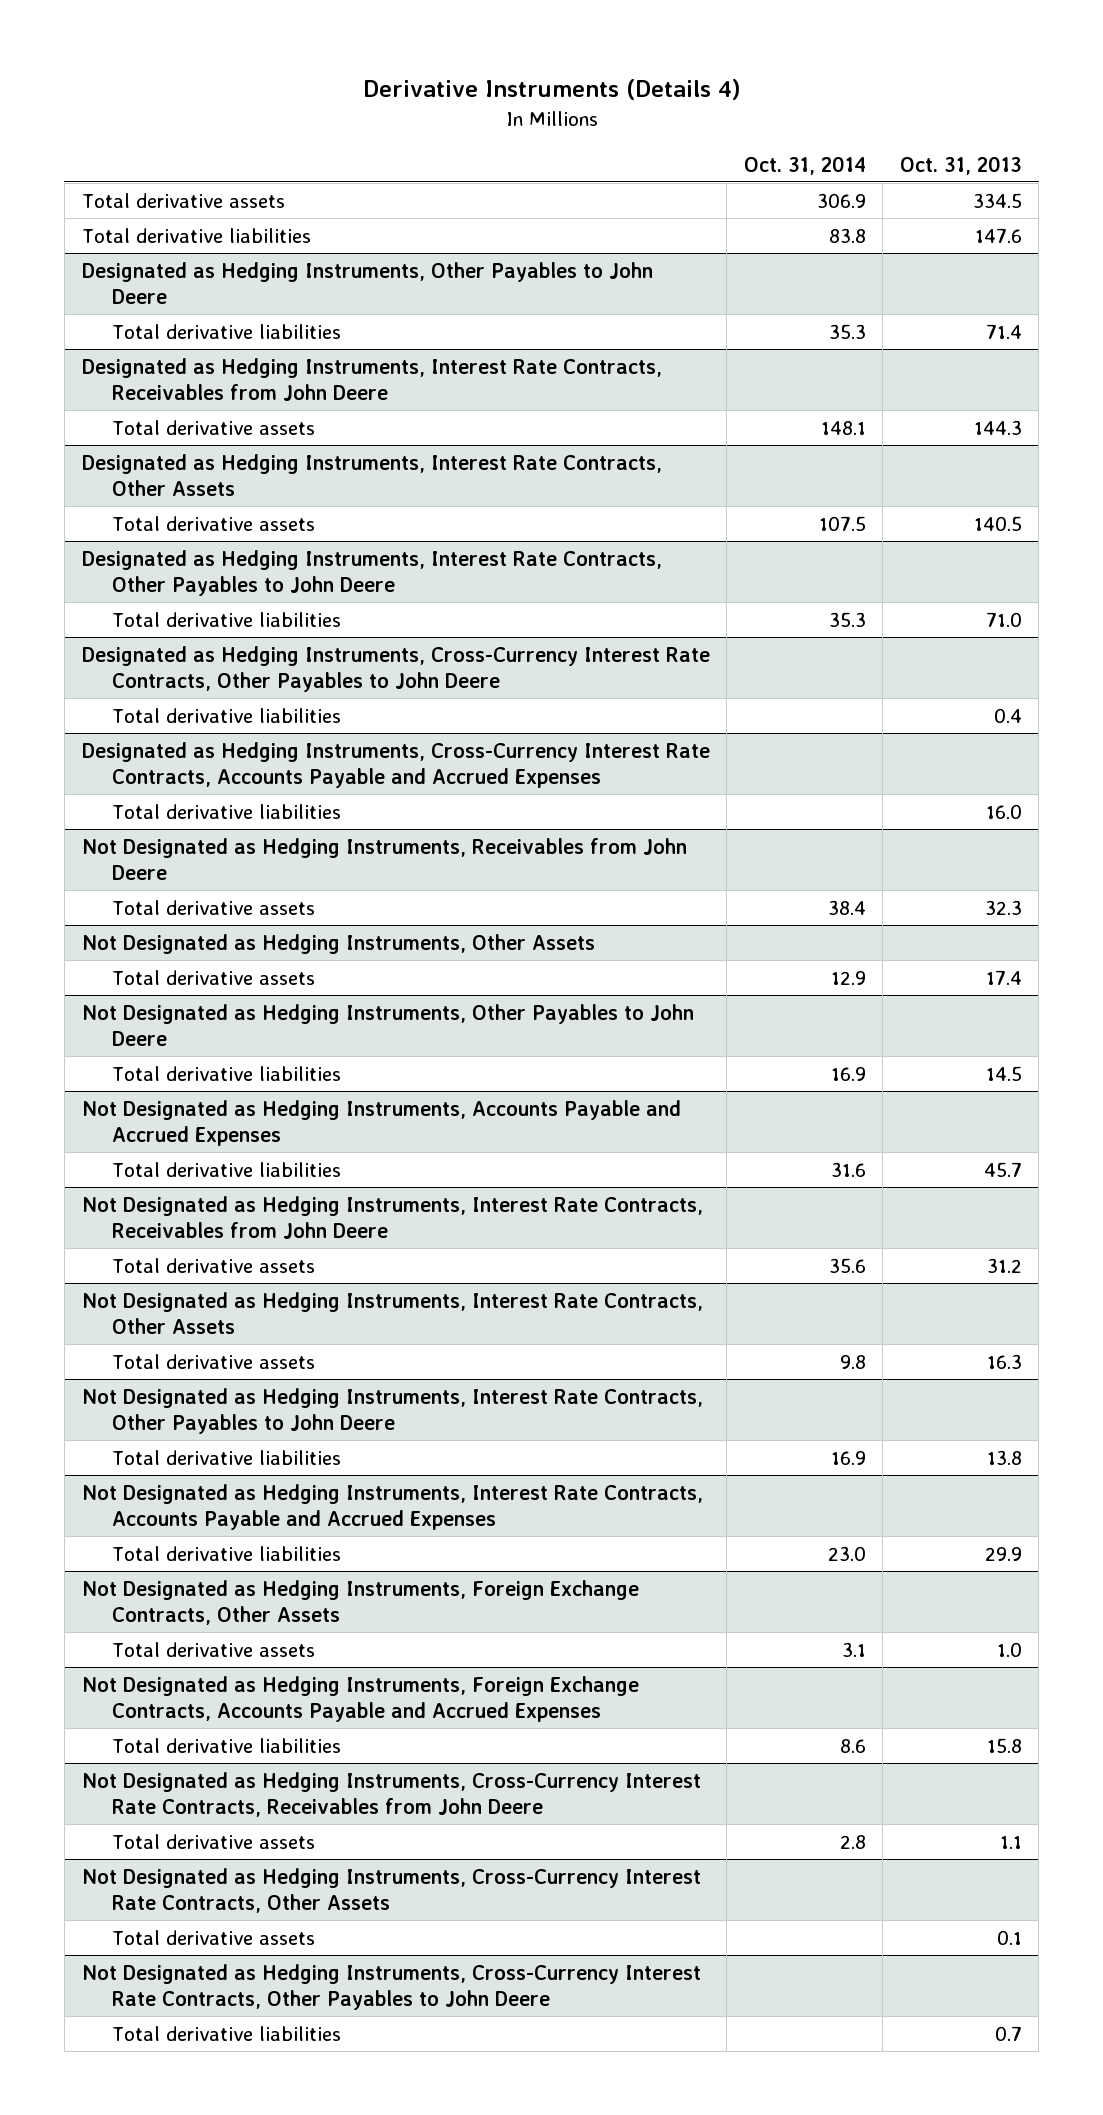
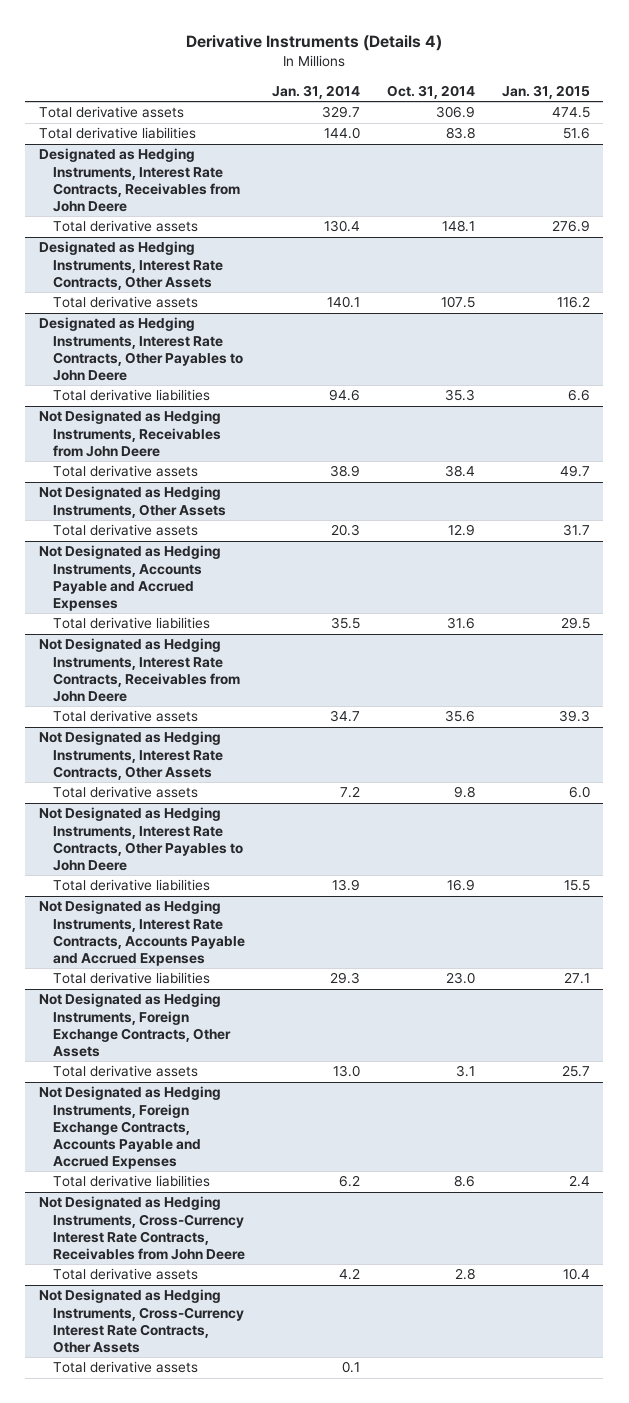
- | Oct. 31, 2014 | Oct. 31, 2013
+ | Jan. 31, 2014 | Oct. 31, 2014 | Jan. 31, 2015
- Designated as Hedging Instruments, Other Payables to John Deere
- Total derivative liabilities | 35.3 | 71.4
- Designated as Hedging Instruments, Cross-Currency Interest Rate Contracts, Other Payables to John Deere
- Total derivative liabilities | | 0.4
- Designated as Hedging Instruments, Cross-Currency Interest Rate Contracts, Accounts Payable and Accrued Expenses
- Total derivative liabilities | | 16.0
- Not Designated as Hedging Instruments, Other Payables to John Deere
- Total derivative liabilities | 16.9 | 14.5
- Not Designated as Hedging Instruments, Cross-Currency Interest Rate Contracts, Other Payables to John Deere
- Total derivative liabilities | | 0.7

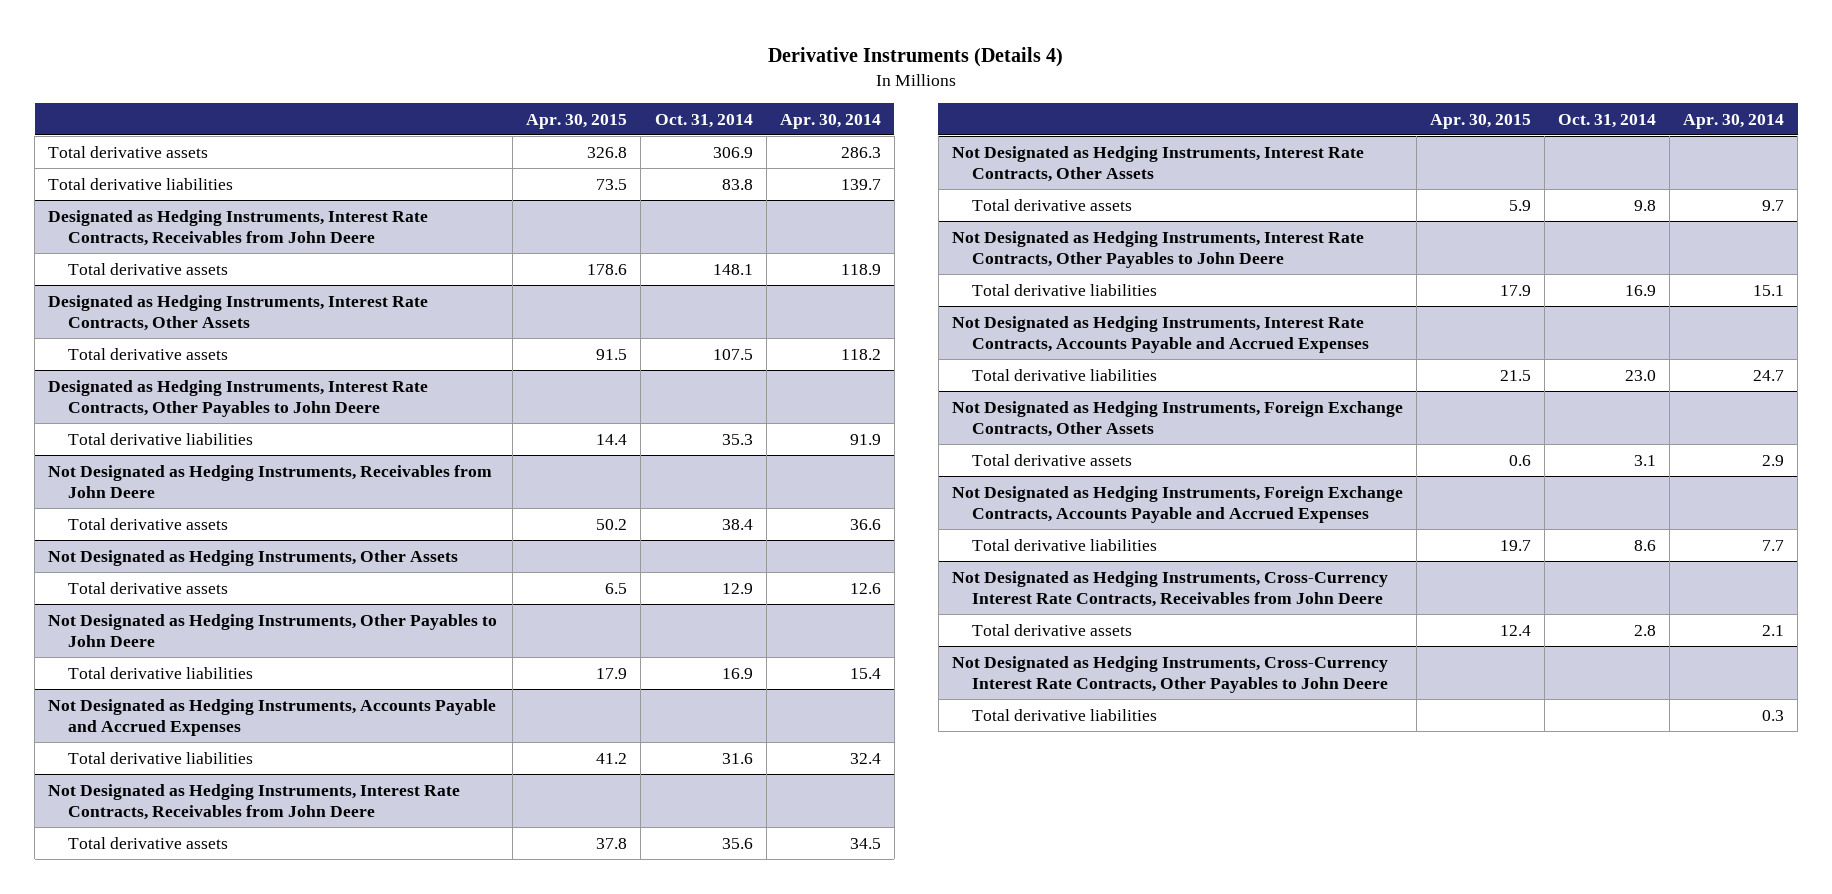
- | Jan. 31, 2014 | Oct. 31, 2014 | Jan. 31, 2015
+ | Apr. 30, 2015 | Oct. 31, 2014 | Apr. 30, 2014
+ Not Designated as Hedging Instruments, Other Payables to John Deere
+ Total derivative liabilities | 17.9 | 16.9 | 15.4
- Not Designated as Hedging Instruments, Cross-Currency Interest Rate Contracts, Other Assets
- Total derivative assets | 0.1 | |
+ Not Designated as Hedging Instruments, Cross-Currency Interest Rate Contracts, Other Payables to John Deere
+ Total derivative liabilities | | | 0.3

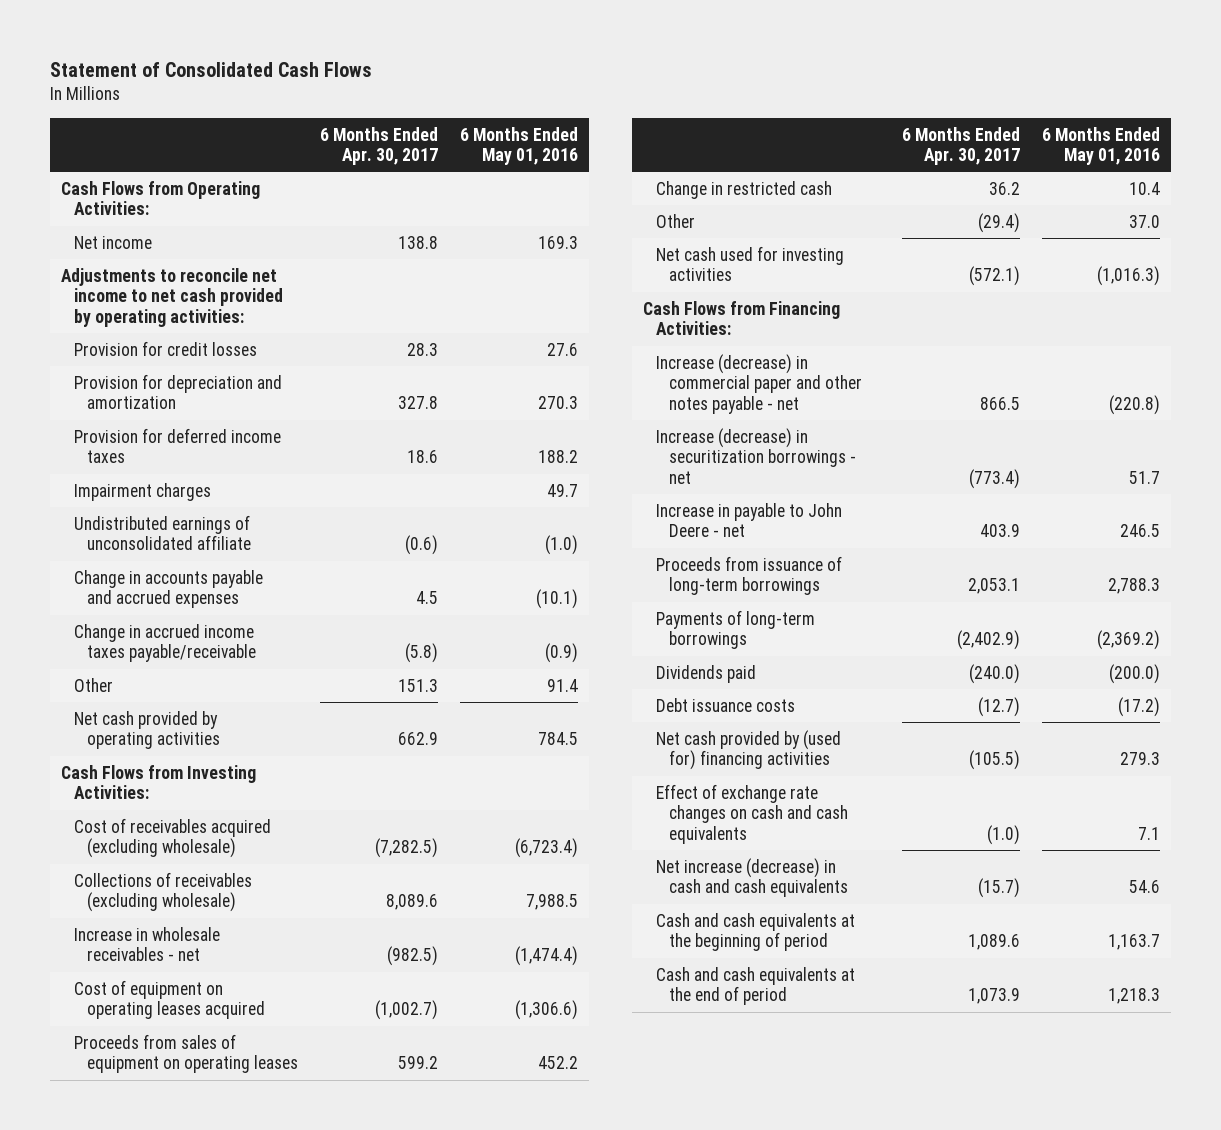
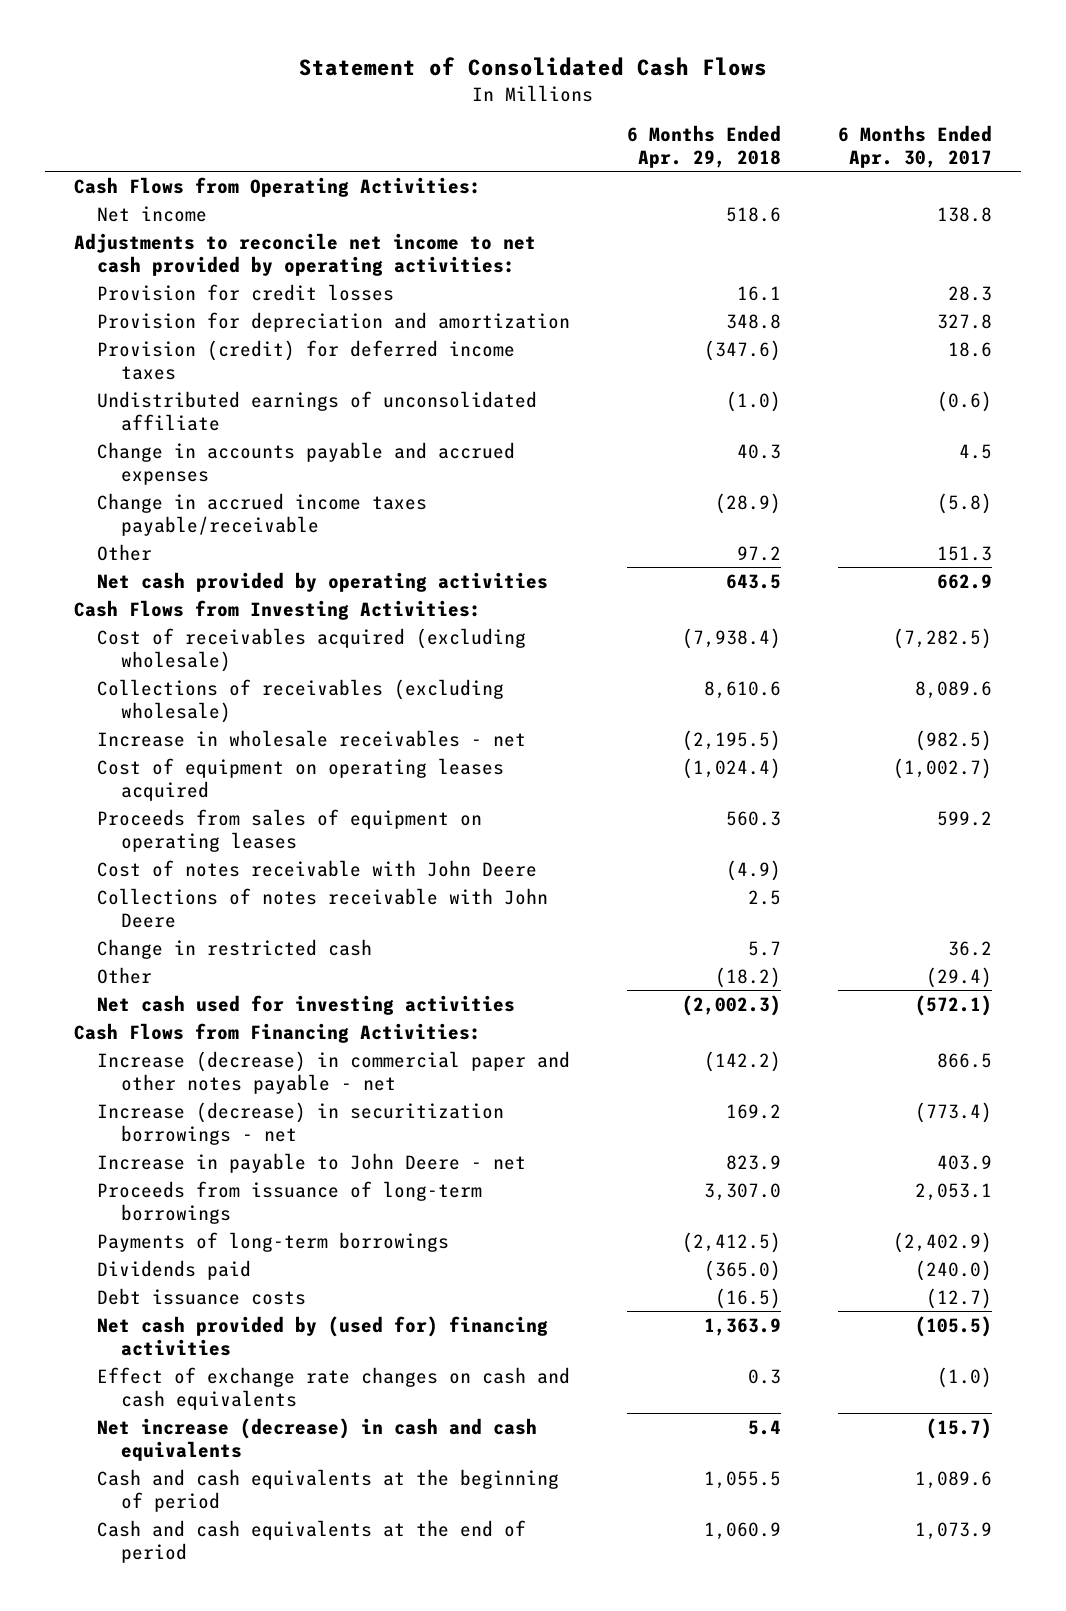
- | 6 Months Ended Apr. 30, 2017 | 6 Months Ended May 01, 2016
+ | 6 Months Ended Apr. 29, 2018 | 6 Months Ended Apr. 30, 2017
- Provision for deferred income taxes | 18.6 | 188.2
- Impairment charges | | 49.7
+ Provision (credit) for deferred income taxes | (347.6) | 18.6
+ Cost of notes receivable with John Deere | (4.9) |
+ Collections of notes receivable with John Deere | 2.5 |

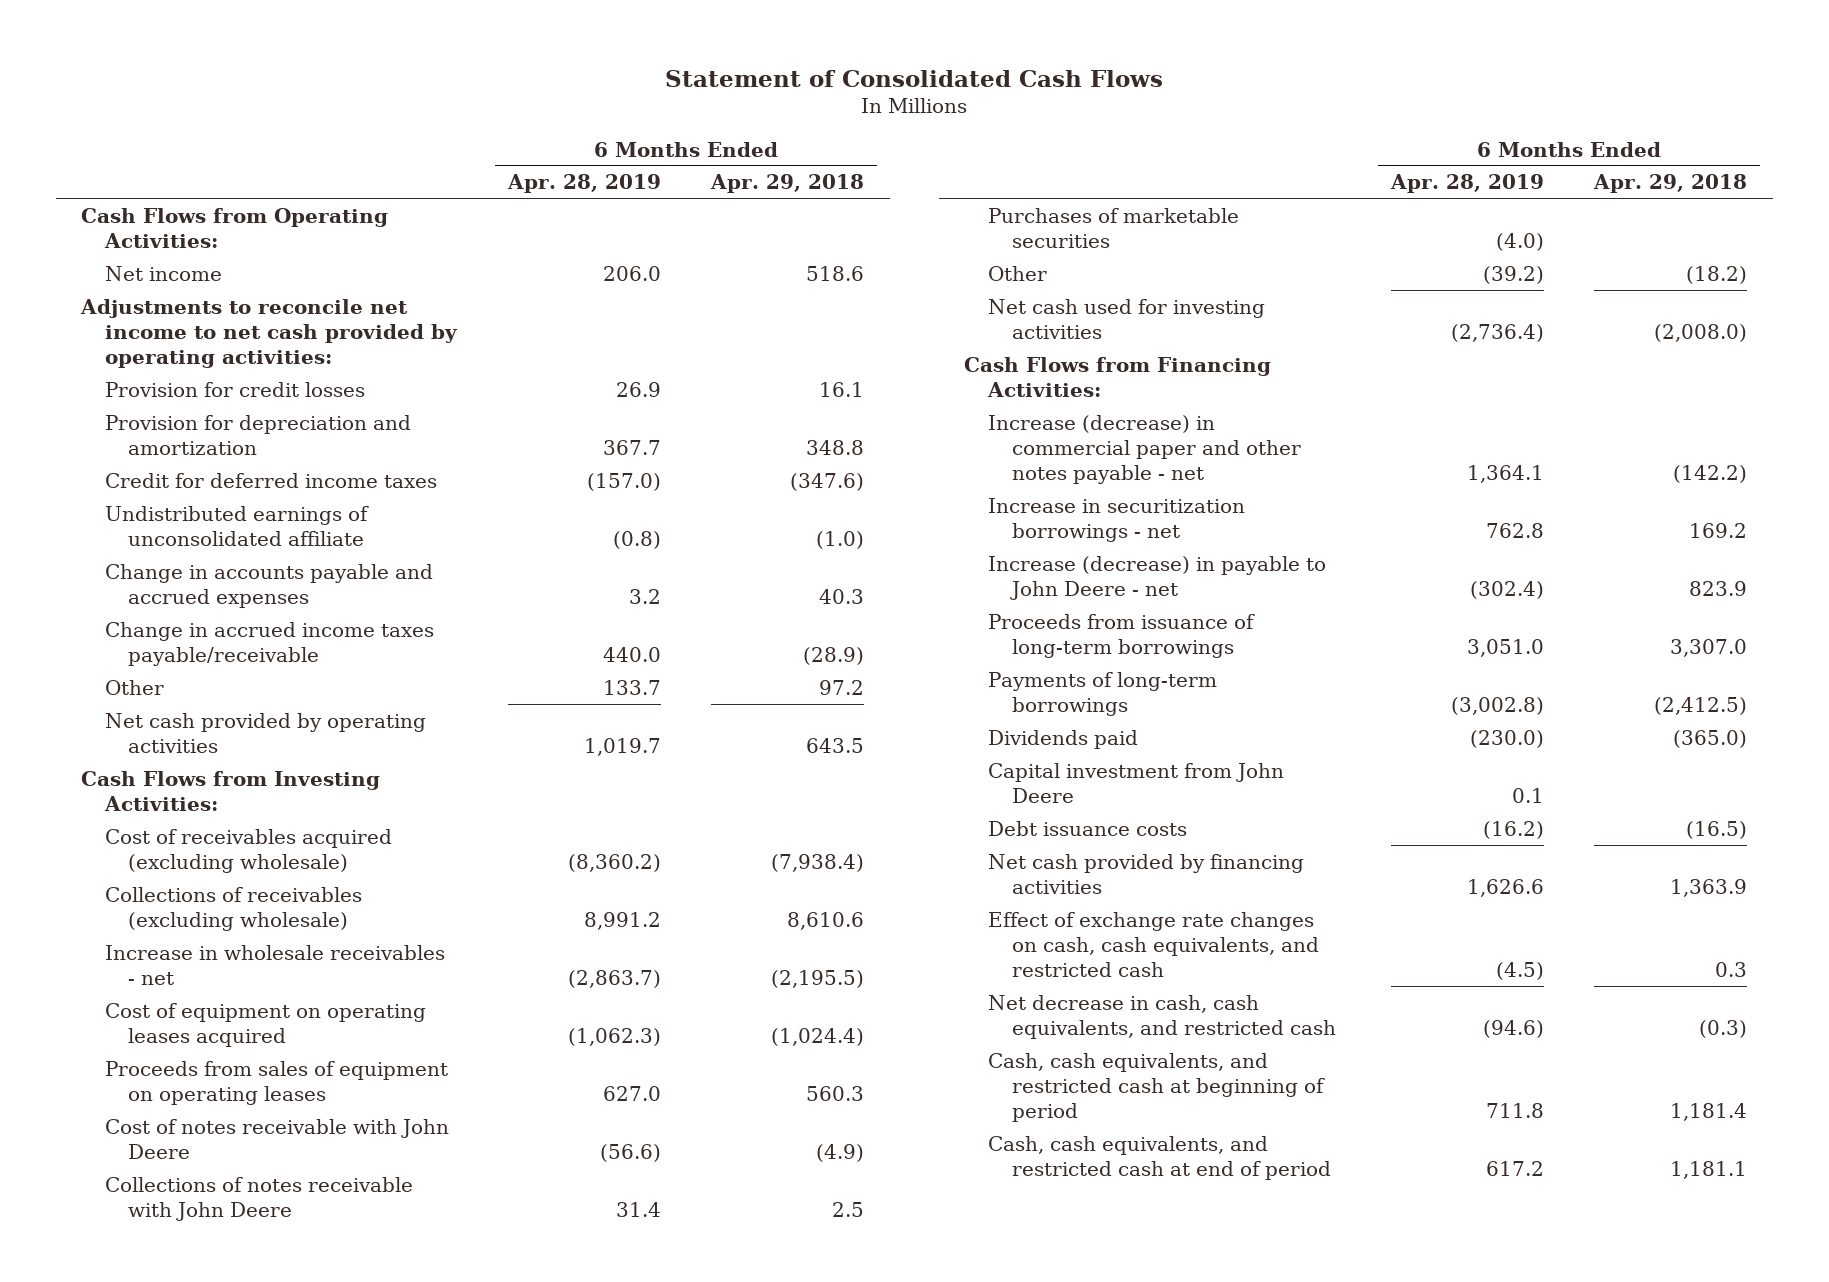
- | 6 Months Ended Apr. 29, 2018 | 6 Months Ended Apr. 30, 2017
+ | 6 Months Ended Apr. 28, 2019 | 6 Months Ended Apr. 29, 2018
- Provision (credit) for deferred income taxes | (347.6) | 18.6
+ Credit for deferred income taxes | (157.0) | (347.6)
- Change in restricted cash | 5.7 | 36.2
+ Purchases of marketable securities | (4.0) |
- Net cash used for investing activities | (2,002.3) | (572.1)
+ Net cash used for investing activities | (2,736.4) | (2,008.0)
- Increase (decrease) in securitization borrowings - net | 169.2 | (773.4)
- Increase in payable to John Deere - net | 823.9 | 403.9
+ Increase in securitization borrowings - net | 762.8 | 169.2
+ Increase (decrease) in payable to John Deere - net | (302.4) | 823.9
+ Capital investment from John Deere | 0.1 |
- Net cash provided by (used for) financing activities | 1,363.9 | (105.5)
- Effect of exchange rate changes on cash and cash equivalents | 0.3 | (1.0)
- Net increase (decrease) in cash and cash equivalents | 5.4 | (15.7)
- Cash and cash equivalents at the beginning of period | 1,055.5 | 1,089.6
- Cash and cash equivalents at the end of period | 1,060.9 | 1,073.9
+ Net cash provided by financing activities | 1,626.6 | 1,363.9
+ Effect of exchange rate changes on cash, cash equivalents, and restricted cash | (4.5) | 0.3
+ Net decrease in cash, cash equivalents, and restricted cash | (94.6) | (0.3)
+ Cash, cash equivalents, and restricted cash at beginning of period | 711.8 | 1,181.4
+ Cash, cash equivalents, and restricted cash at end of period | 617.2 | 1,181.1

